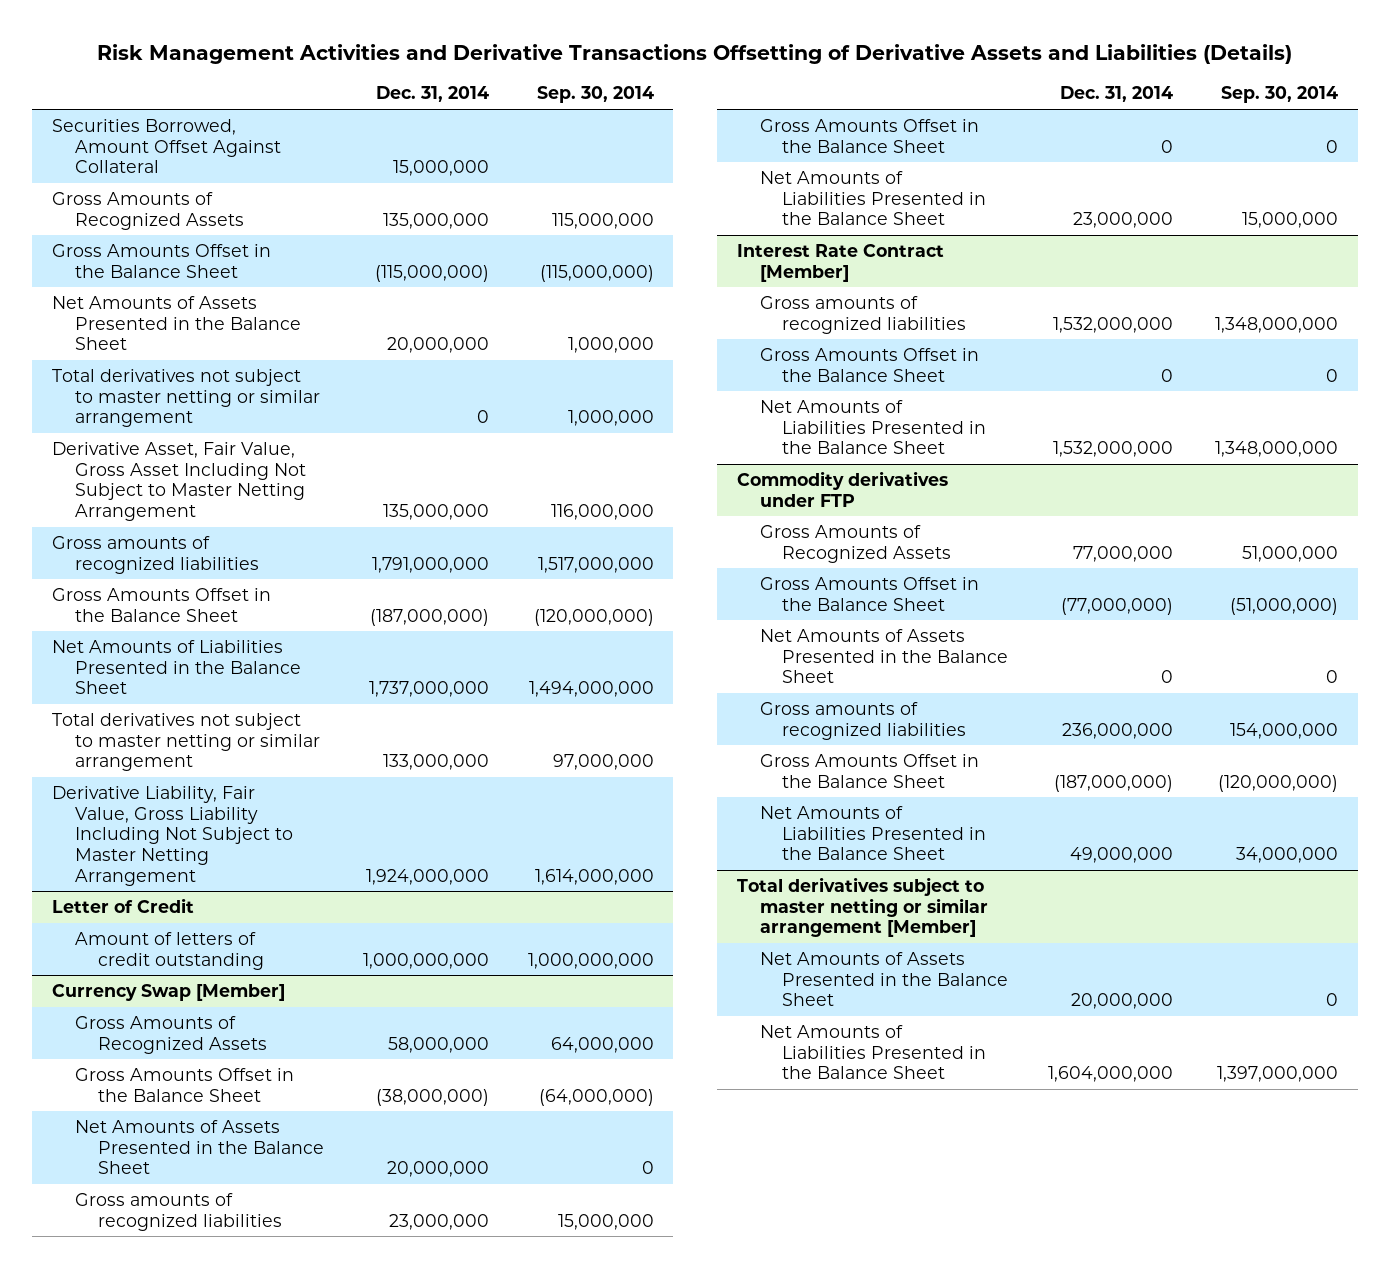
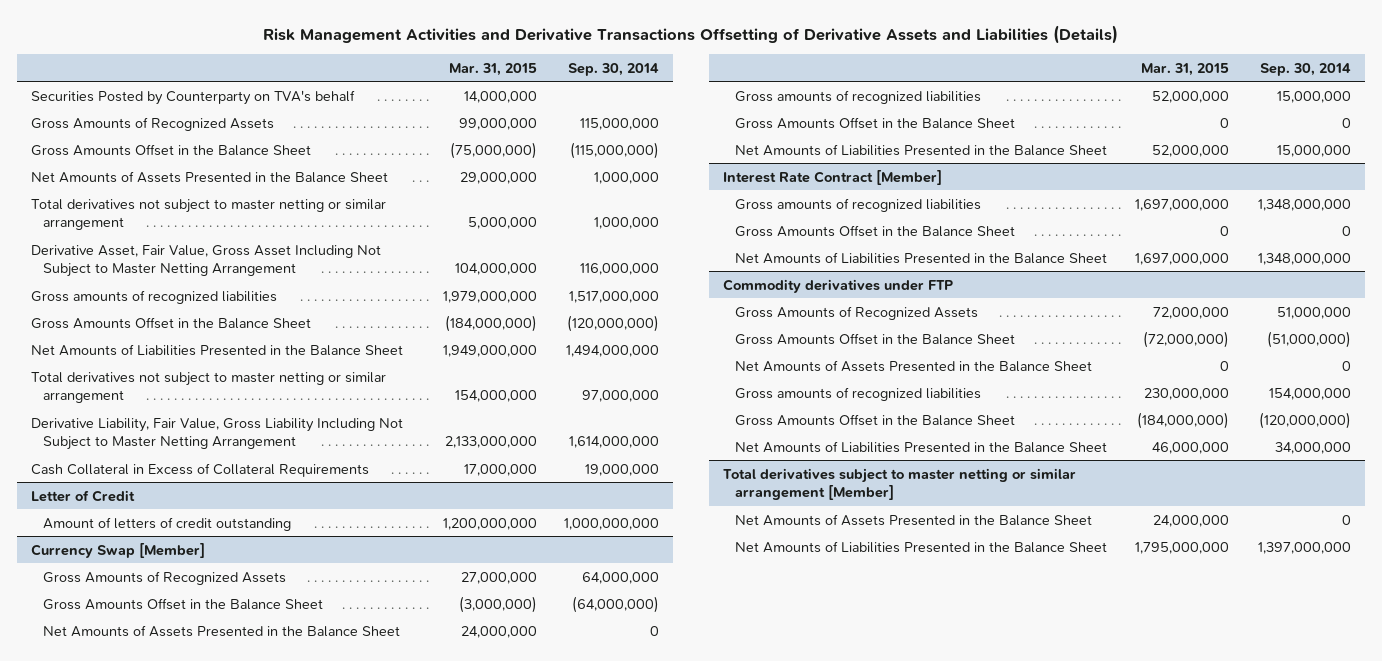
- | Dec. 31, 2014 | Sep. 30, 2014
+ | Mar. 31, 2015 | Sep. 30, 2014
- Securities Borrowed, Amount Offset Against Collateral | 15,000,000 |
+ Securities Posted by Counterparty on TVA's behalf | 14,000,000 |
+ Cash Collateral in Excess of Collateral Requirements | 17,000,000 | 19,000,000

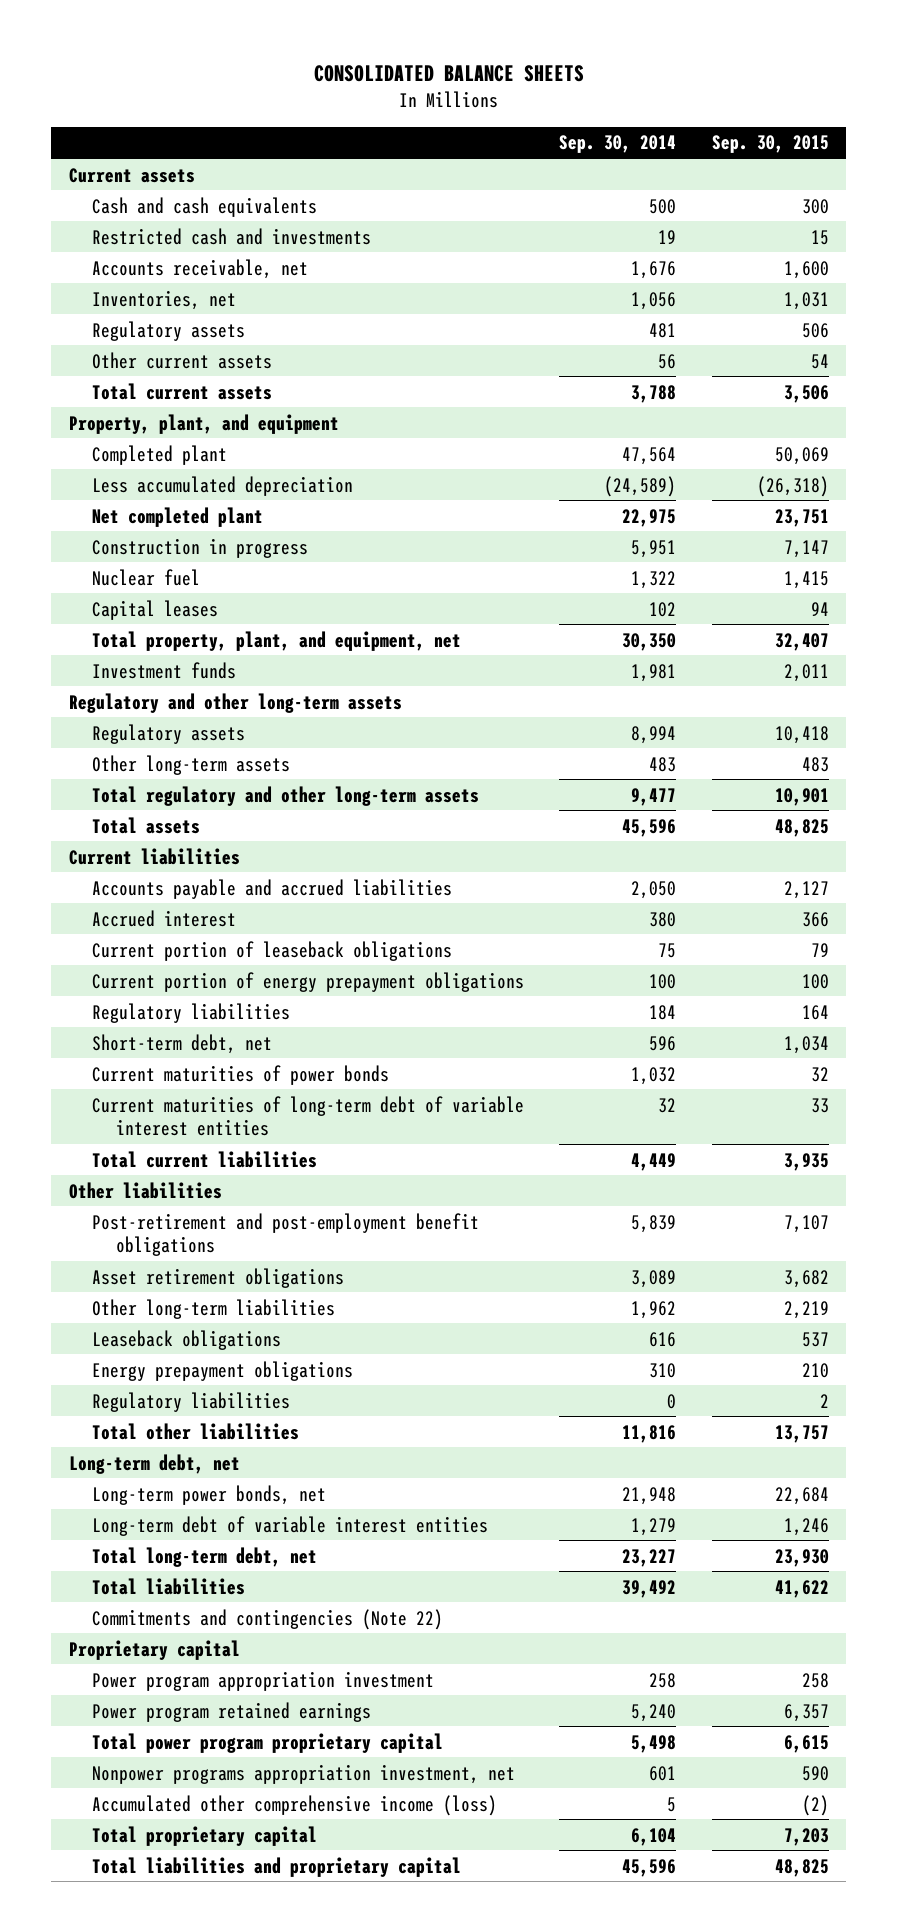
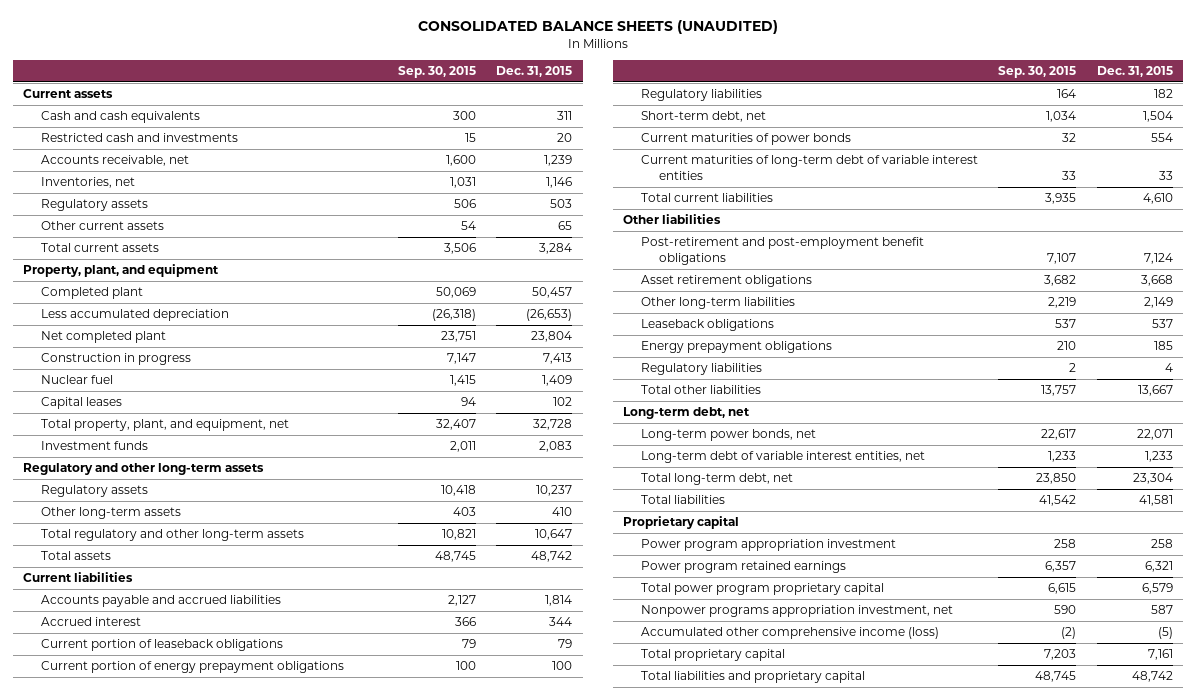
- CONSOLIDATED BALANCE SHEETS
+ CONSOLIDATED BALANCE SHEETS (UNAUDITED)
- | Sep. 30, 2014 | Sep. 30, 2015
+ | Sep. 30, 2015 | Dec. 31, 2015
- Other long-term assets | 483 | 483
- Total regulatory and other long-term assets | 9,477 | 10,901
- Total assets | 45,596 | 48,825
+ Other long-term assets | 403 | 410
+ Total regulatory and other long-term assets | 10,821 | 10,647
+ Total assets | 48,745 | 48,742
- Long-term power bonds, net | 21,948 | 22,684
- Long-term debt of variable interest entities | 1,279 | 1,246
- Total long-term debt, net | 23,227 | 23,930
- Total liabilities | 39,492 | 41,622
- Commitments and contingencies (Note 22)
+ Long-term power bonds, net | 22,617 | 22,071
+ Long-term debt of variable interest entities, net | 1,233 | 1,233
+ Total long-term debt, net | 23,850 | 23,304
+ Total liabilities | 41,542 | 41,581
- Total liabilities and proprietary capital | 45,596 | 48,825
+ Total liabilities and proprietary capital | 48,745 | 48,742

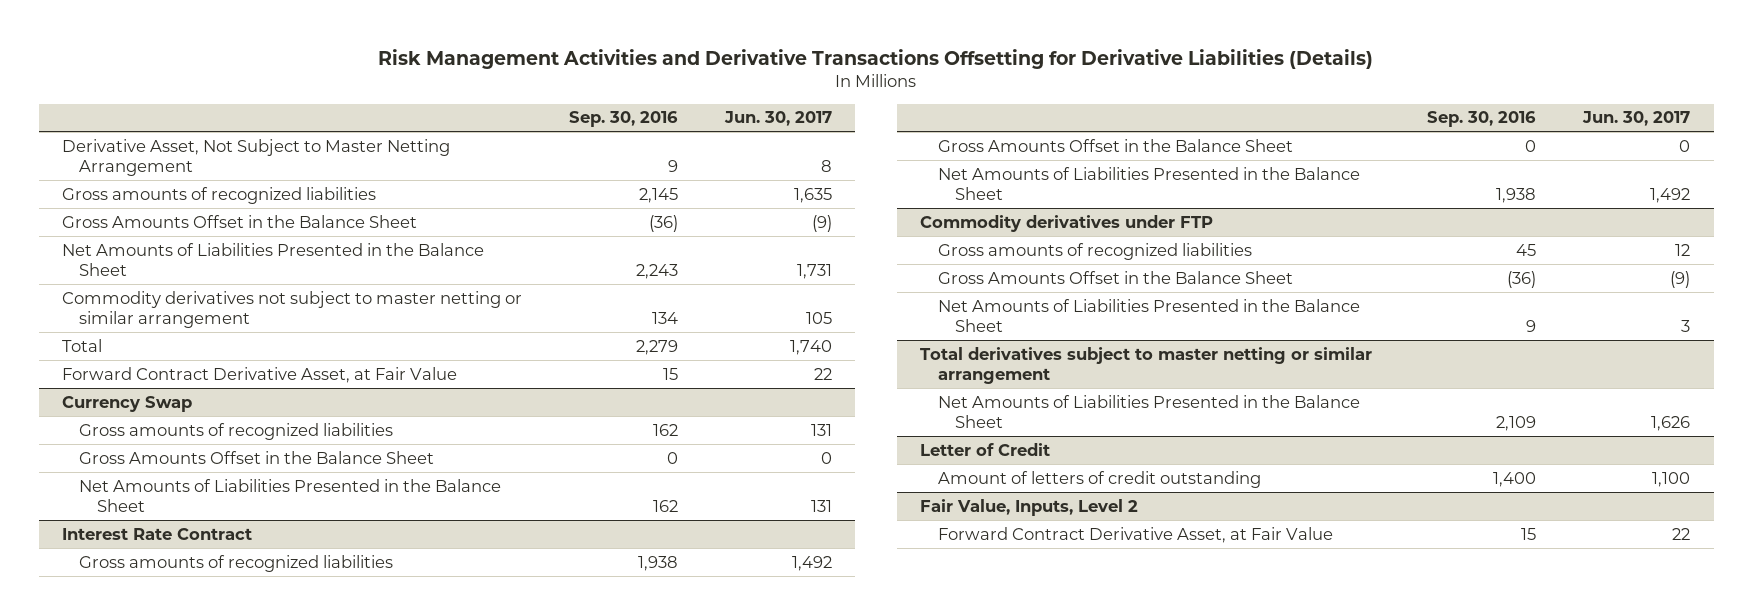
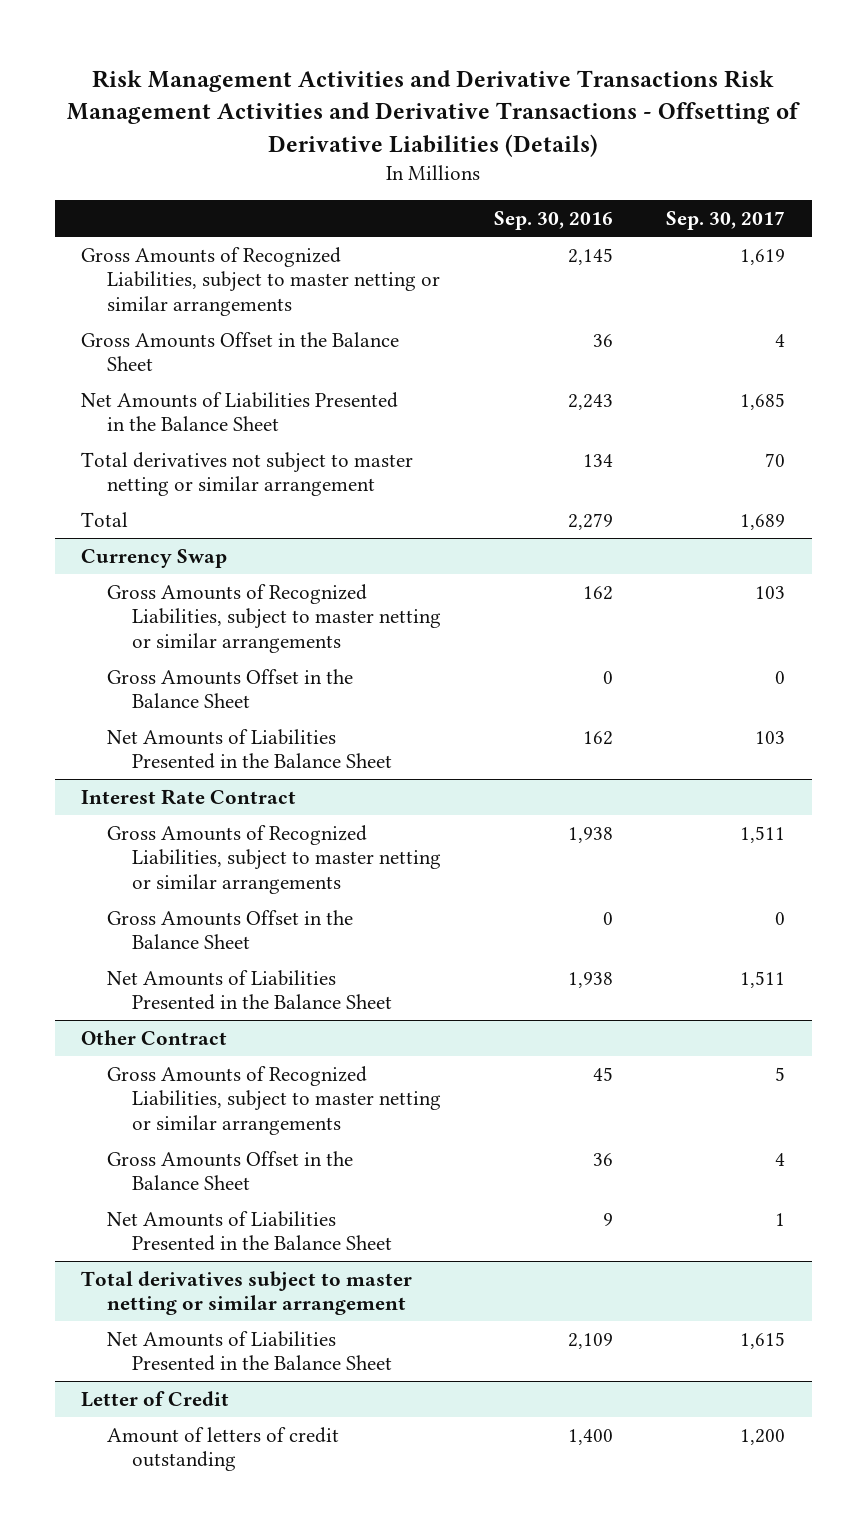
- Risk Management Activities and Derivative Transactions Offsetting for Derivative Liabilities (Details)
+ Risk Management Activities and Derivative Transactions Risk Management Activities and Derivative Transactions - Offsetting of Derivative Liabilities (Details)
- | Sep. 30, 2016 | Jun. 30, 2017
+ | Sep. 30, 2016 | Sep. 30, 2017
- Derivative Asset, Not Subject to Master Netting Arrangement | 9 | 8
- Gross amounts of recognized liabilities | 2,145 | 1,635
- Gross Amounts Offset in the Balance Sheet | (36) | (9)
+ Gross Amounts of Recognized Liabilities, subject to master netting or similar arrangements | 2,145 | 1,619
+ Gross Amounts Offset in the Balance Sheet | 36 | 4
- Commodity derivatives not subject to master netting or similar arrangement | 134 | 105
+ Total derivatives not subject to master netting or similar arrangement | 134 | 70
- Forward Contract Derivative Asset, at Fair Value | 15 | 22
@ Currency Swap
- Gross amounts of recognized liabilities | 162 | 131
+ Gross Amounts of Recognized Liabilities, subject to master netting or similar arrangements | 162 | 103
@ Interest Rate Contract
- Gross amounts of recognized liabilities | 1,938 | 1,492
+ Gross Amounts of Recognized Liabilities, subject to master netting or similar arrangements | 1,938 | 1,511
- Commodity derivatives under FTP
- Gross amounts of recognized liabilities | 45 | 12
- Gross Amounts Offset in the Balance Sheet | (36) | (9)
+ Other Contract
+ Gross Amounts of Recognized Liabilities, subject to master netting or similar arrangements | 45 | 5
+ Gross Amounts Offset in the Balance Sheet | 36 | 4
- Fair Value, Inputs, Level 2
- Forward Contract Derivative Asset, at Fair Value | 15 | 22

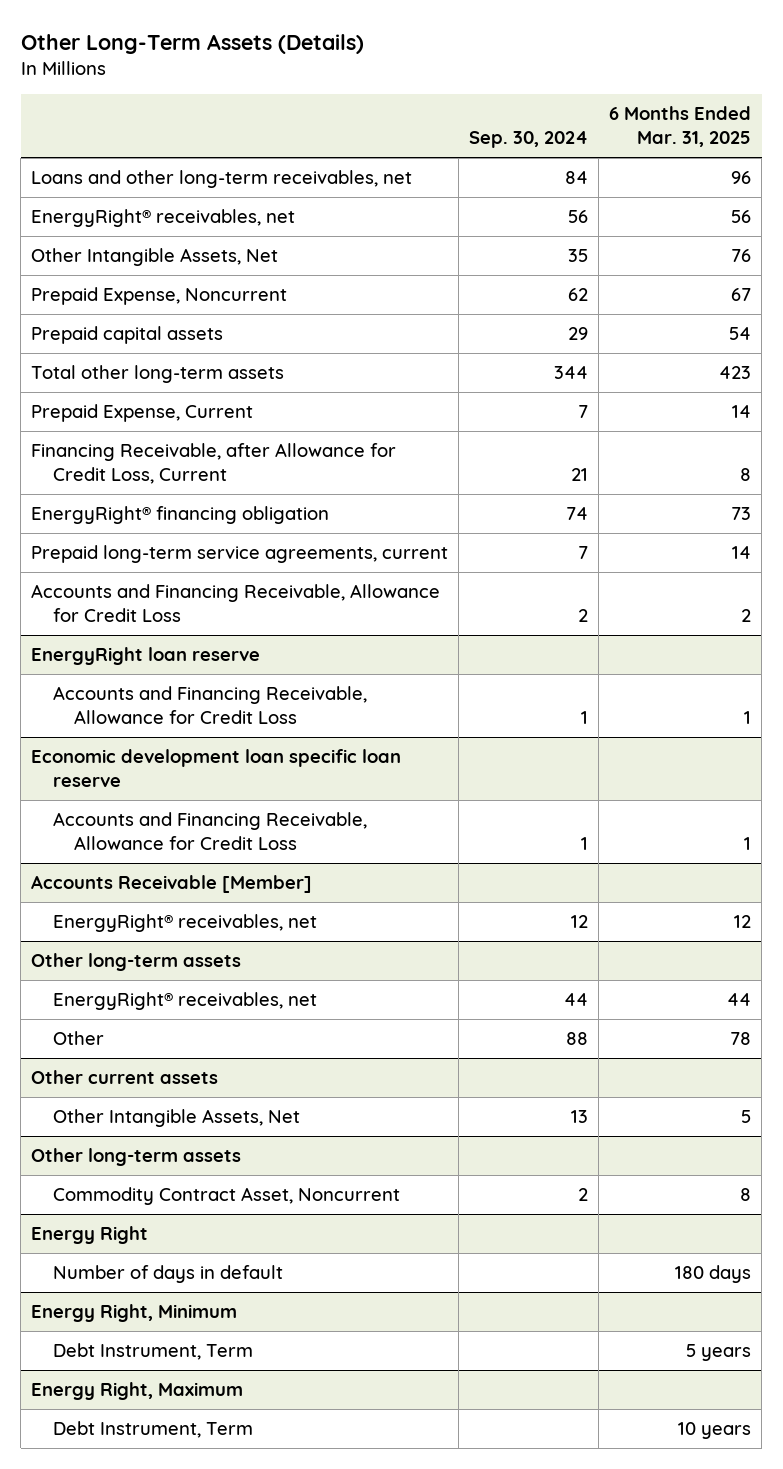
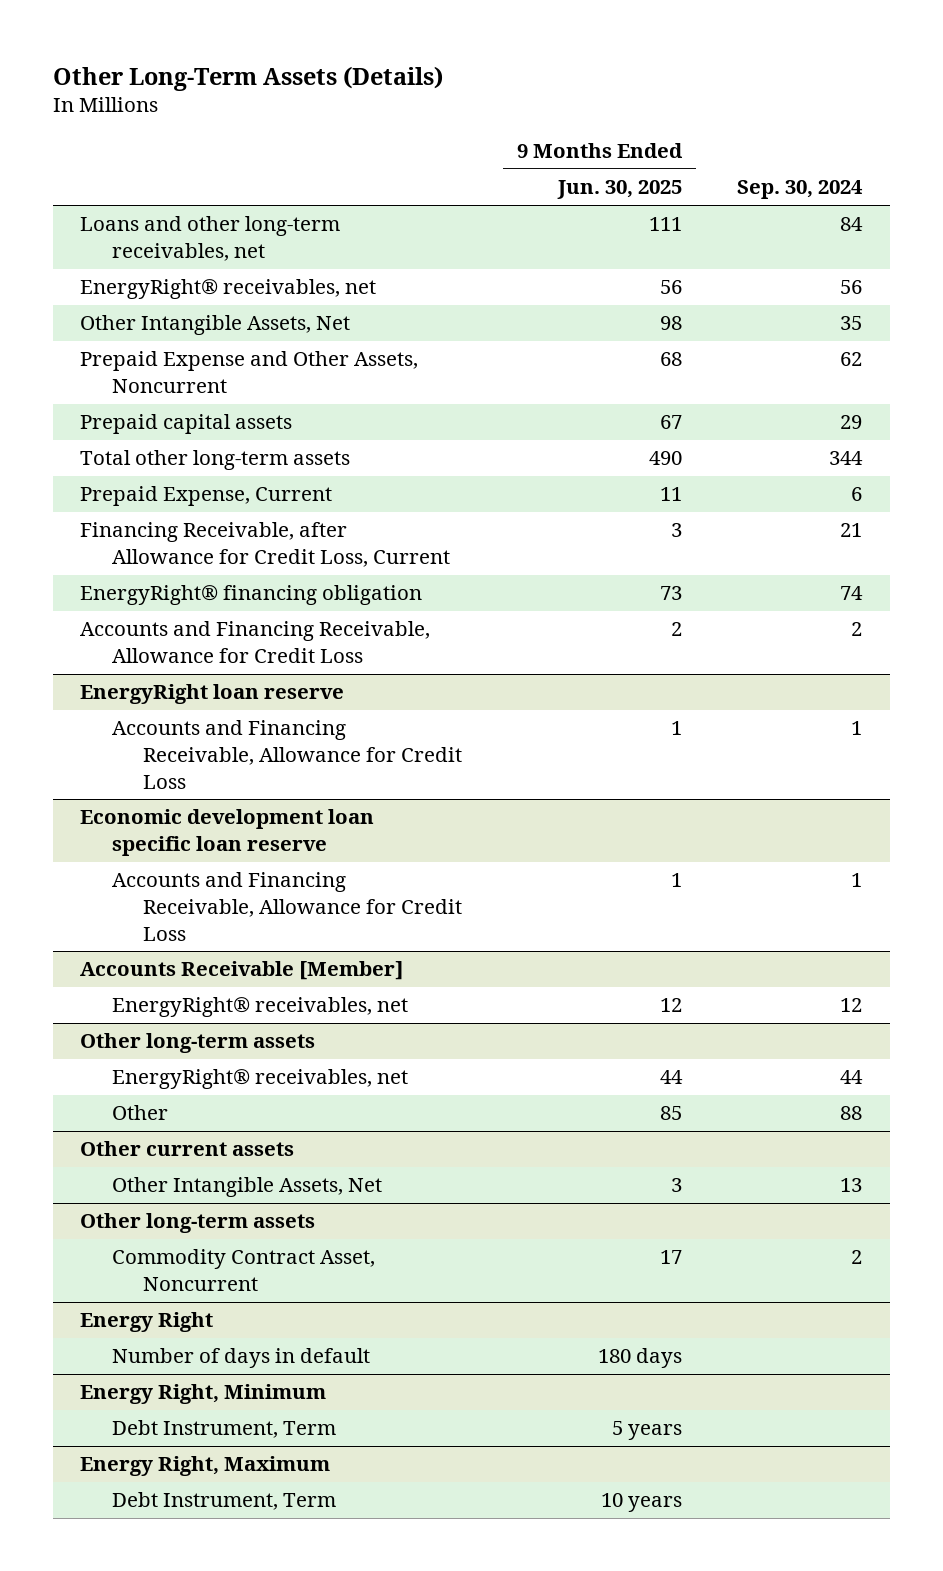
- | Sep. 30, 2024 | 6 Months Ended Mar. 31, 2025
+ | 9 Months Ended Jun. 30, 2025 | Sep. 30, 2024
- Prepaid Expense, Noncurrent | 62 | 67
+ Prepaid Expense and Other Assets, Noncurrent | 68 | 62
- Prepaid Expense, Current | 7 | 14
+ Prepaid Expense, Current | 11 | 6
- Prepaid long-term service agreements, current | 7 | 14

